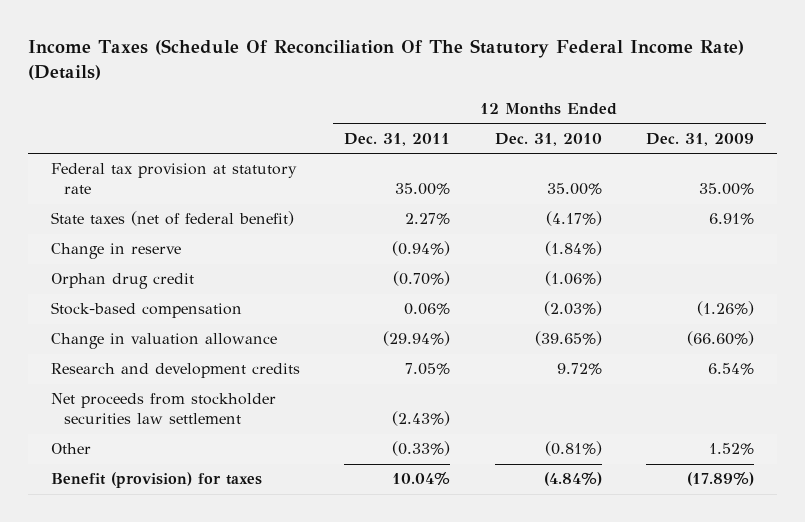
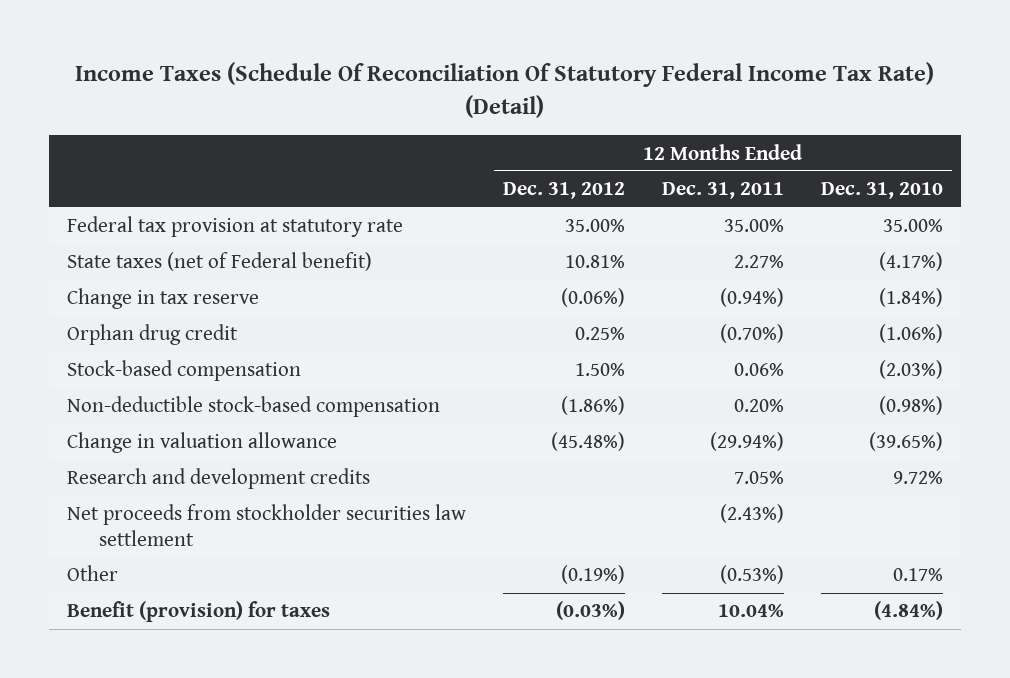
- Income Taxes (Schedule Of Reconciliation Of The Statutory Federal Income Rate) (Details)
+ Income Taxes (Schedule Of Reconciliation Of Statutory Federal Income Tax Rate) (Detail)
- | 12 Months Ended Dec. 31, 2011 | 12 Months Ended Dec. 31, 2010 | 12 Months Ended Dec. 31, 2009
+ | 12 Months Ended Dec. 31, 2012 | 12 Months Ended Dec. 31, 2011 | 12 Months Ended Dec. 31, 2010
- State taxes (net of federal benefit) | 2.27% | (4.17%) | 6.91%
- Change in reserve | (0.94%) | (1.84%) |
+ State taxes (net of Federal benefit) | 10.81% | 2.27% | (4.17%)
+ Change in tax reserve | (0.06%) | (0.94%) | (1.84%)
+ Non-deductible stock-based compensation | (1.86%) | 0.20% | (0.98%)
- Other | (0.33%) | (0.81%) | 1.52%
+ Other | (0.19%) | (0.53%) | 0.17%

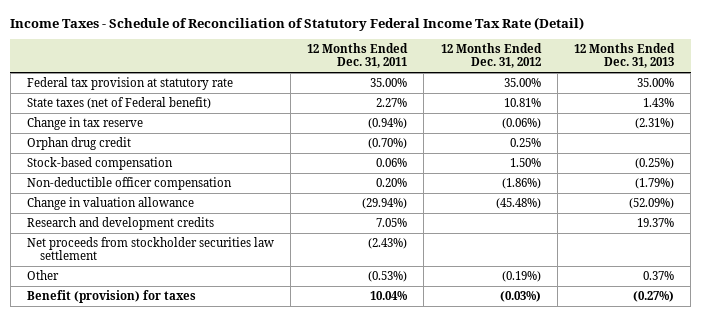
- Income Taxes (Schedule Of Reconciliation Of Statutory Federal Income Tax Rate) (Detail)
+ Income Taxes - Schedule of Reconciliation of Statutory Federal Income Tax Rate (Detail)
- | 12 Months Ended Dec. 31, 2012 | 12 Months Ended Dec. 31, 2011 | 12 Months Ended Dec. 31, 2010
+ | 12 Months Ended Dec. 31, 2011 | 12 Months Ended Dec. 31, 2012 | 12 Months Ended Dec. 31, 2013
- Non-deductible stock-based compensation | (1.86%) | 0.20% | (0.98%)
+ Non-deductible officer compensation | 0.20% | (1.86%) | (1.79%)

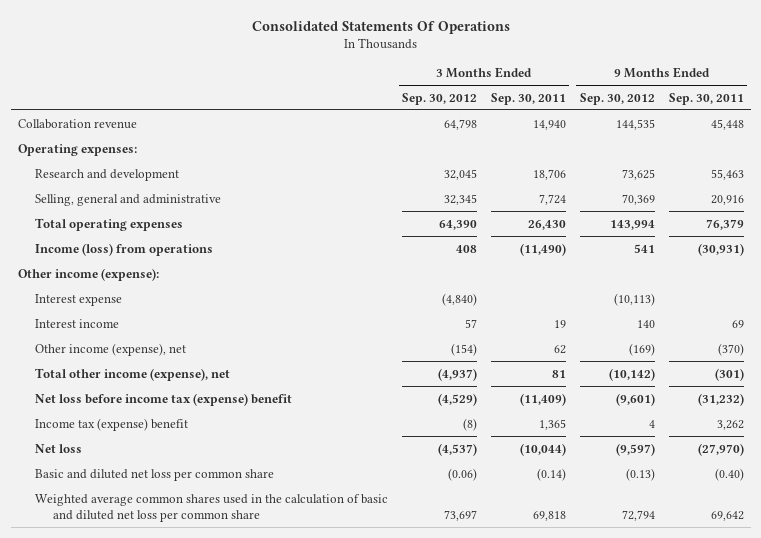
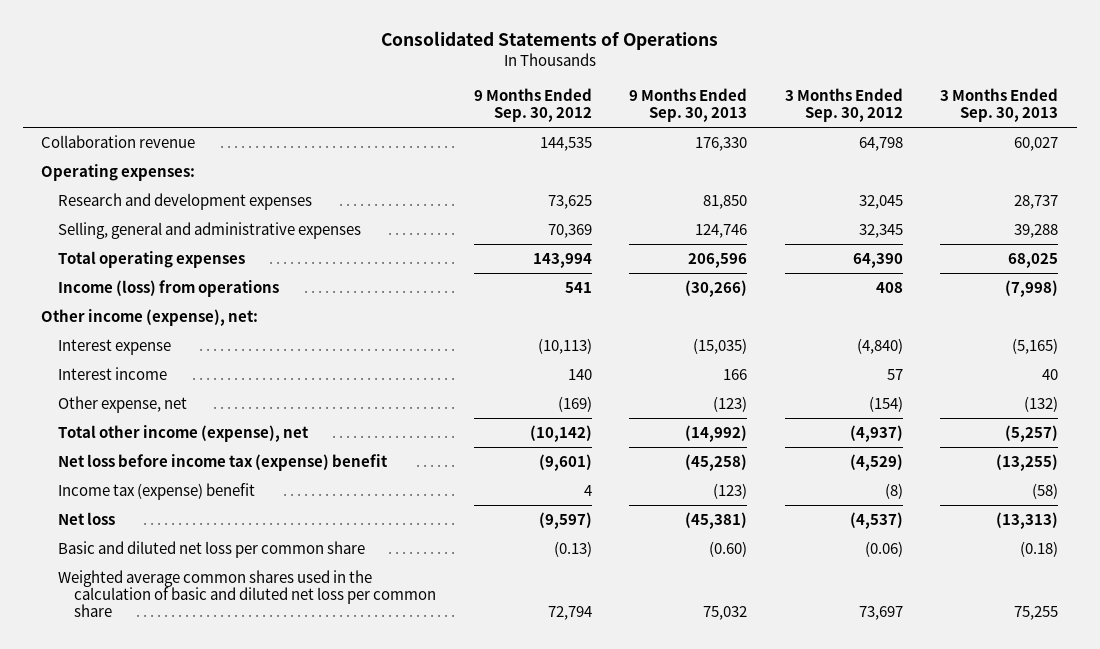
- Consolidated Statements Of Operations
+ Consolidated Statements of Operations
- | 3 Months Ended Sep. 30, 2012 | 3 Months Ended Sep. 30, 2011 | 9 Months Ended Sep. 30, 2012 | 9 Months Ended Sep. 30, 2011
+ | 9 Months Ended Sep. 30, 2012 | 9 Months Ended Sep. 30, 2013 | 3 Months Ended Sep. 30, 2012 | 3 Months Ended Sep. 30, 2013
- Research and development | 32,045 | 18,706 | 73,625 | 55,463
- Selling, general and administrative | 32,345 | 7,724 | 70,369 | 20,916
+ Research and development expenses | 73,625 | 81,850 | 32,045 | 28,737
+ Selling, general and administrative expenses | 70,369 | 124,746 | 32,345 | 39,288
- Other income (expense):
+ Other income (expense), net:
- Other income (expense), net | (154) | 62 | (169) | (370)
+ Other expense, net | (169) | (123) | (154) | (132)

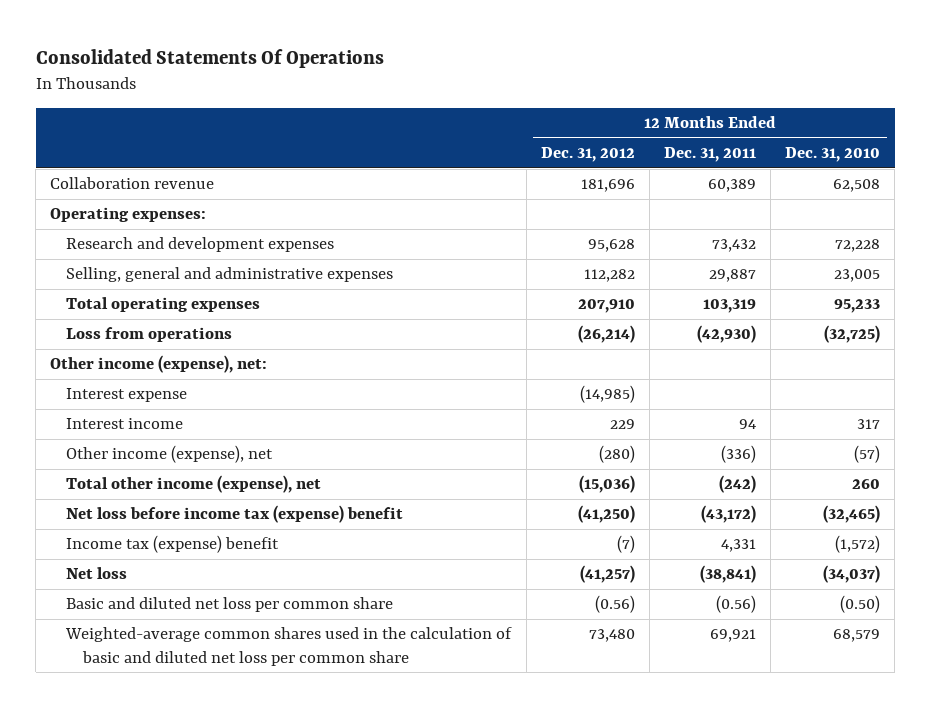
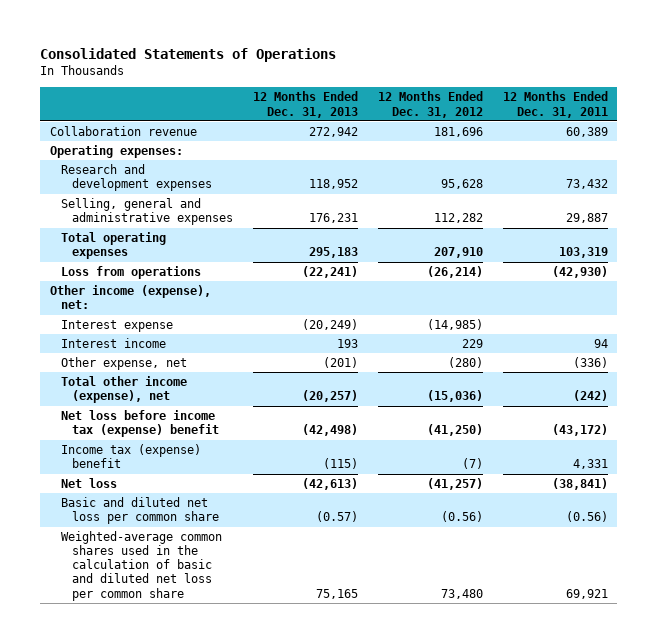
- Consolidated Statements Of Operations
+ Consolidated Statements of Operations
- | 12 Months Ended Dec. 31, 2012 | 12 Months Ended Dec. 31, 2011 | 12 Months Ended Dec. 31, 2010
+ | 12 Months Ended Dec. 31, 2013 | 12 Months Ended Dec. 31, 2012 | 12 Months Ended Dec. 31, 2011
- Other income (expense), net | (280) | (336) | (57)
+ Other expense, net | (201) | (280) | (336)

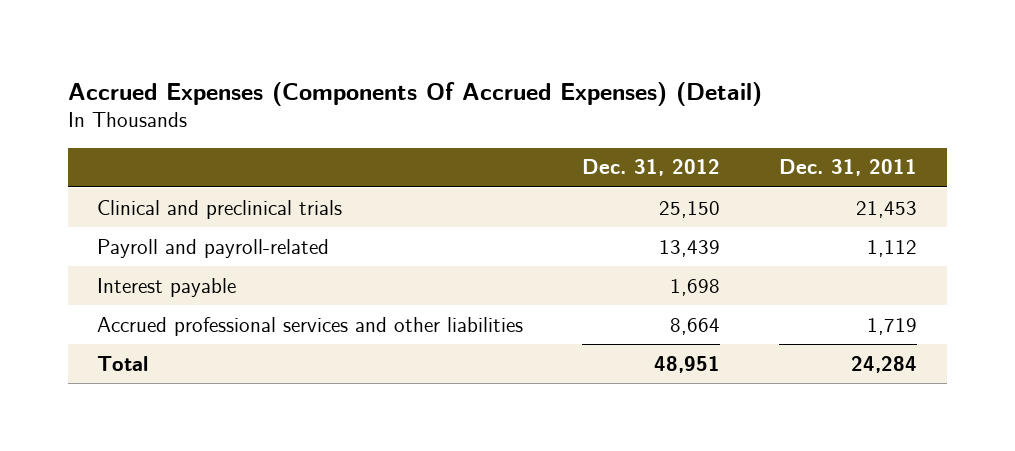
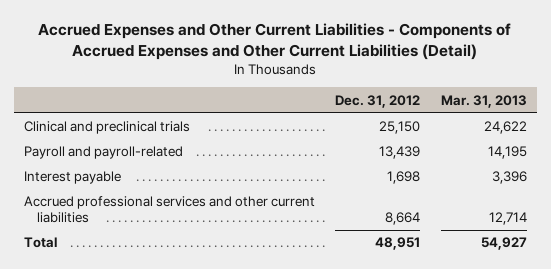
- Accrued Expenses (Components Of Accrued Expenses) (Detail)
+ Accrued Expenses and Other Current Liabilities - Components of Accrued Expenses and Other Current Liabilities (Detail)
- | Dec. 31, 2012 | Dec. 31, 2011
+ | Dec. 31, 2012 | Mar. 31, 2013
- Accrued professional services and other liabilities | 8,664 | 1,719
+ Accrued professional services and other current liabilities | 8,664 | 12,714

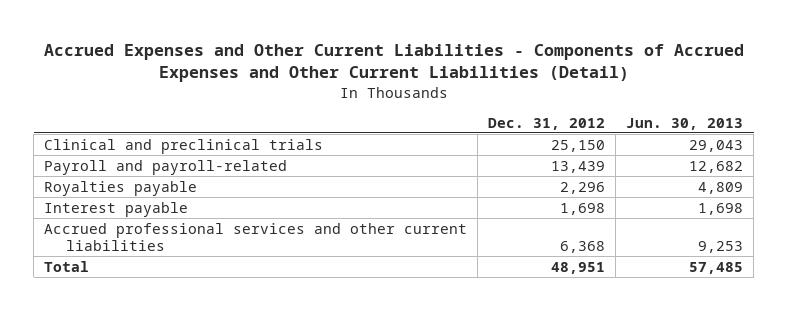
- | Dec. 31, 2012 | Mar. 31, 2013
+ | Dec. 31, 2012 | Jun. 30, 2013
+ Royalties payable | 2,296 | 4,809
- Accrued professional services and other current liabilities | 8,664 | 12,714
+ Accrued professional services and other current liabilities | 6,368 | 9,253

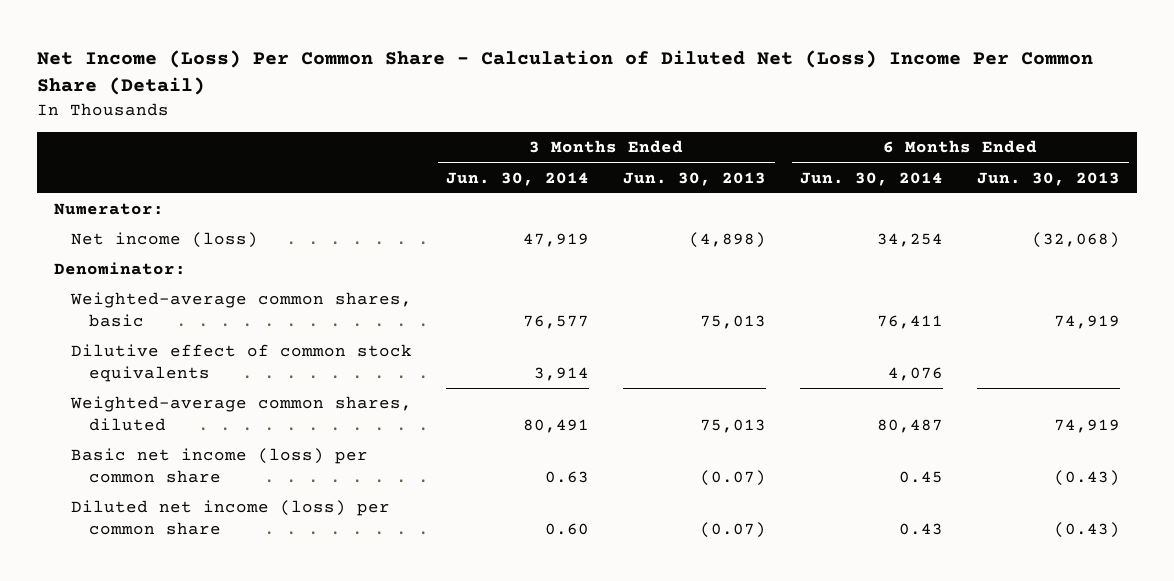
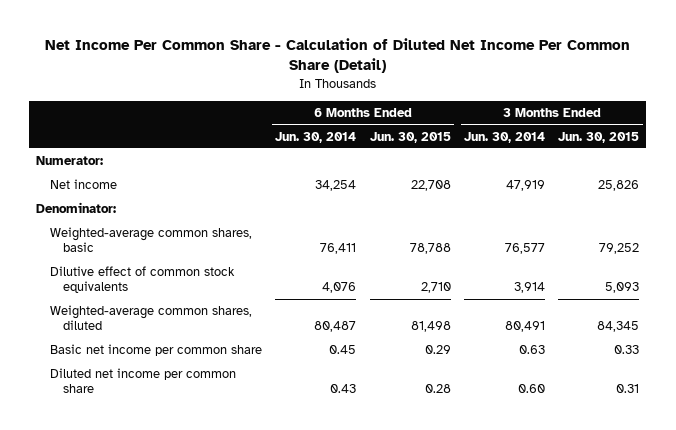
- Net Income (Loss) Per Common Share - Calculation of Diluted Net (Loss) Income Per Common Share (Detail)
+ Net Income Per Common Share - Calculation of Diluted Net Income Per Common Share (Detail)
- | 3 Months Ended Jun. 30, 2014 | 3 Months Ended Jun. 30, 2013 | 6 Months Ended Jun. 30, 2014 | 6 Months Ended Jun. 30, 2013
+ | 6 Months Ended Jun. 30, 2014 | 6 Months Ended Jun. 30, 2015 | 3 Months Ended Jun. 30, 2014 | 3 Months Ended Jun. 30, 2015
- Net income (loss) | 47,919 | (4,898) | 34,254 | (32,068)
+ Net income | 34,254 | 22,708 | 47,919 | 25,826
- Basic net income (loss) per common share | 0.63 | (0.07) | 0.45 | (0.43)
- Diluted net income (loss) per common share | 0.60 | (0.07) | 0.43 | (0.43)
+ Basic net income per common share | 0.45 | 0.29 | 0.63 | 0.33
+ Diluted net income per common share | 0.43 | 0.28 | 0.60 | 0.31

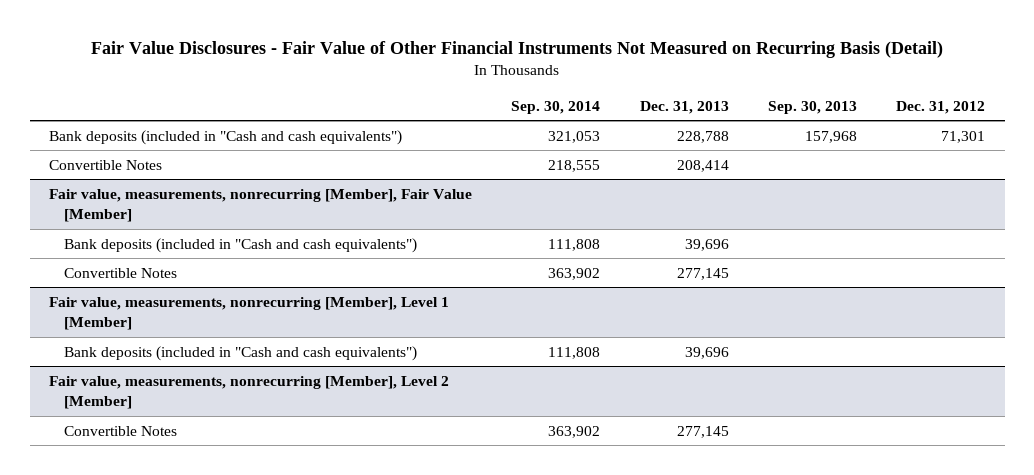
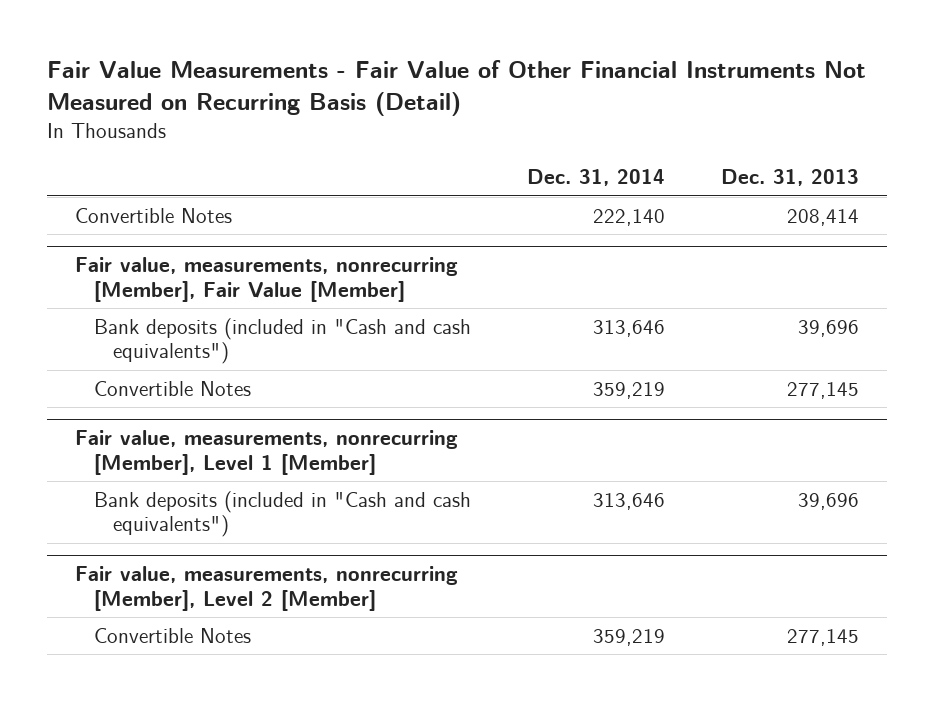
- Fair Value Disclosures - Fair Value of Other Financial Instruments Not Measured on Recurring Basis (Detail)
+ Fair Value Measurements - Fair Value of Other Financial Instruments Not Measured on Recurring Basis (Detail)
- | Sep. 30, 2014 | Dec. 31, 2013 | Sep. 30, 2013 | Dec. 31, 2012
+ | Dec. 31, 2014 | Dec. 31, 2013
- Bank deposits (included in "Cash and cash equivalents") | 321,053 | 228,788 | 157,968 | 71,301

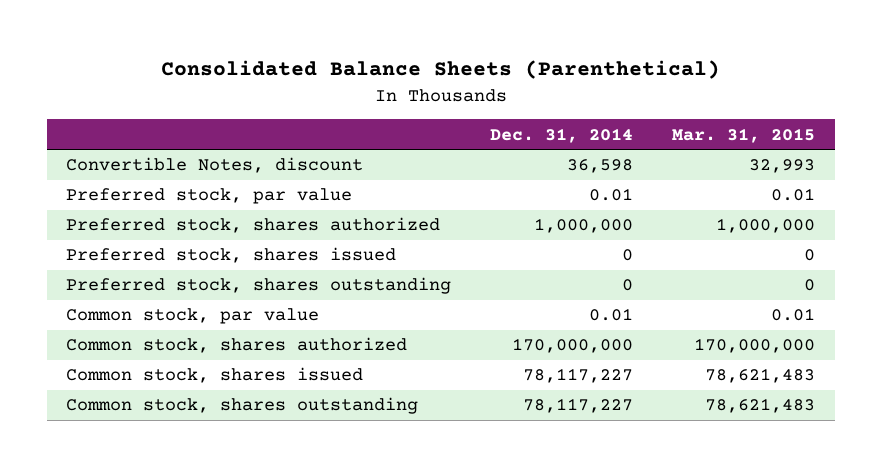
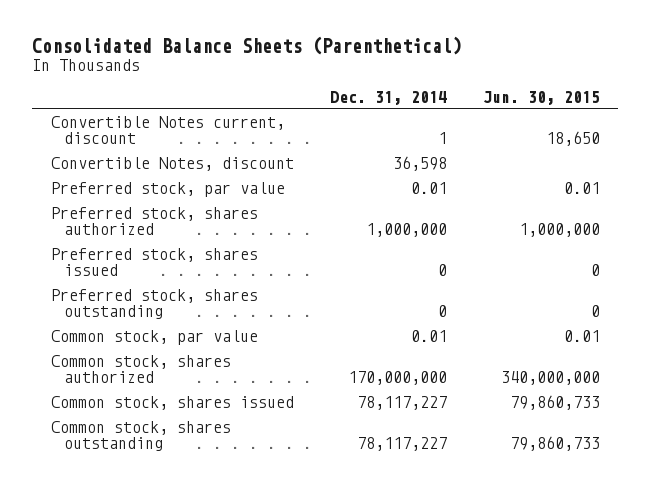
- | Dec. 31, 2014 | Mar. 31, 2015
+ | Dec. 31, 2014 | Jun. 30, 2015
+ Convertible Notes current, discount | 1 | 18,650

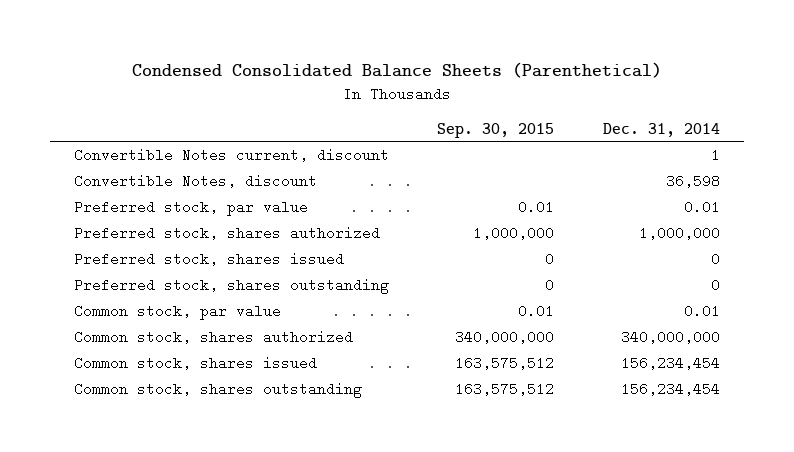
- Consolidated Balance Sheets (Parenthetical)
+ Condensed Consolidated Balance Sheets (Parenthetical)
- | Dec. 31, 2014 | Jun. 30, 2015
+ | Sep. 30, 2015 | Dec. 31, 2014
- Common stock, shares authorized | 170,000,000 | 340,000,000
- Common stock, shares issued | 78,117,227 | 79,860,733
- Common stock, shares outstanding | 78,117,227 | 79,860,733
+ Common stock, shares authorized | 340,000,000 | 340,000,000
+ Common stock, shares issued | 163,575,512 | 156,234,454
+ Common stock, shares outstanding | 163,575,512 | 156,234,454

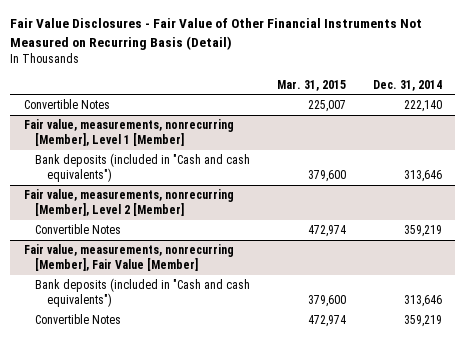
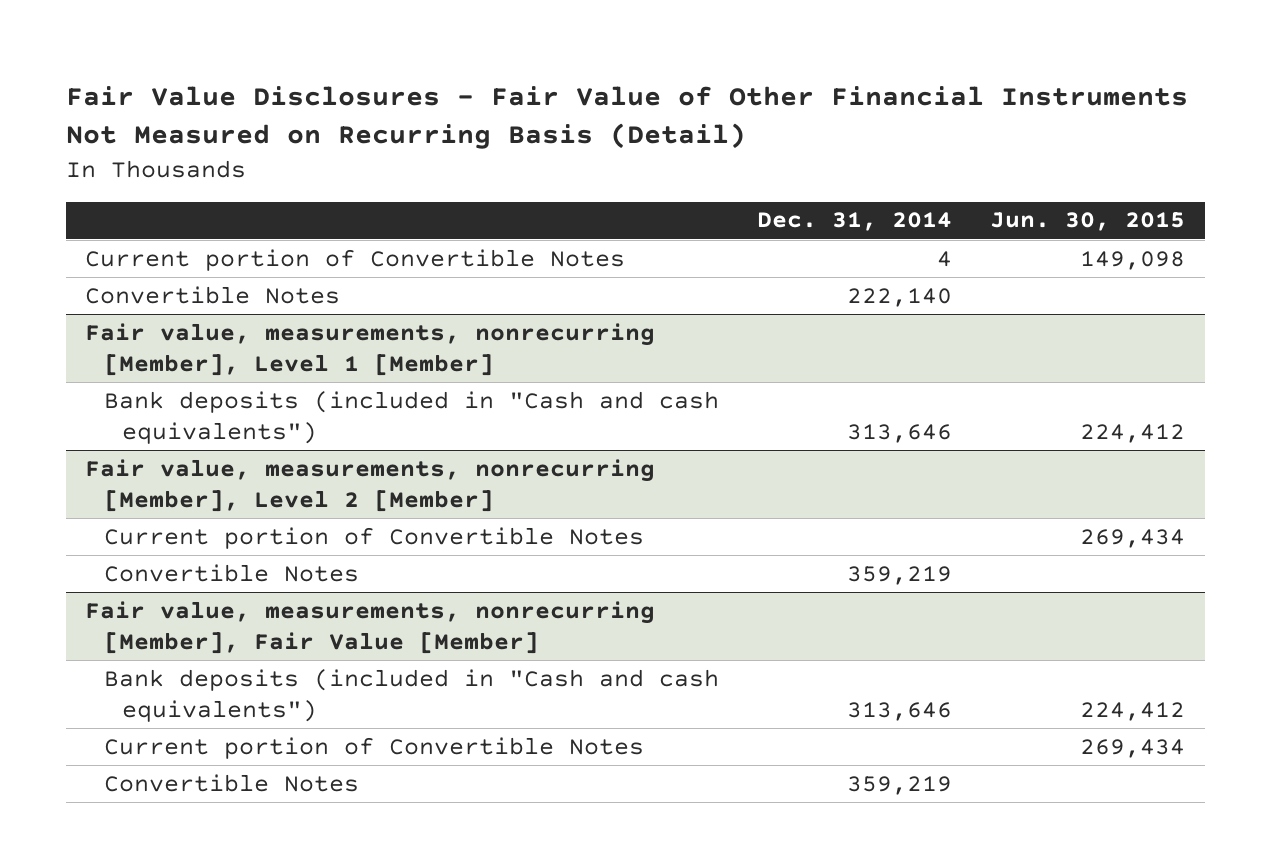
- | Mar. 31, 2015 | Dec. 31, 2014
+ | Dec. 31, 2014 | Jun. 30, 2015
+ Current portion of Convertible Notes | 4 | 149,098
@ Fair value, measurements, nonrecurring [Member], Level 2 [Member]
+ Current portion of Convertible Notes | | 269,434
@ Fair value, measurements, nonrecurring [Member], Fair Value [Member]
+ Current portion of Convertible Notes | | 269,434

